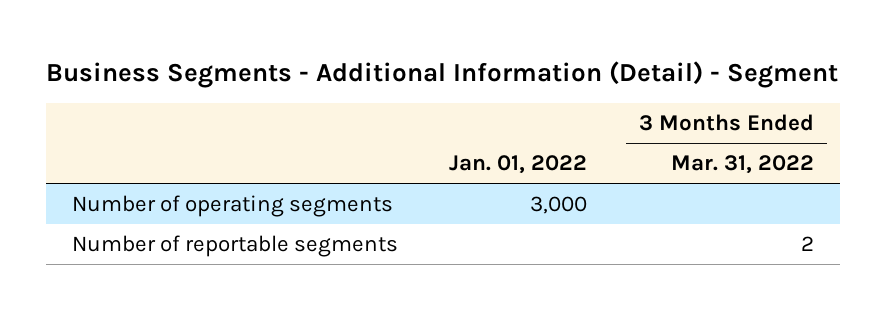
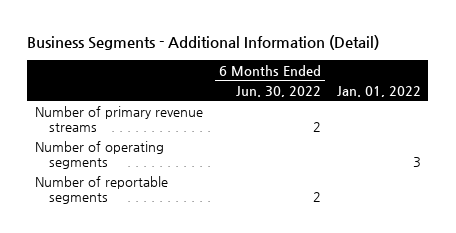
- Business Segments - Additional Information (Detail) - Segment
+ Business Segments - Additional Information (Detail)
- | Jan. 01, 2022 | 3 Months Ended Mar. 31, 2022
+ | 6 Months Ended Jun. 30, 2022 | Jan. 01, 2022
- Number of operating segments | 3,000 |
+ Number of primary revenue streams | 2 |
+ Number of operating segments | | 3

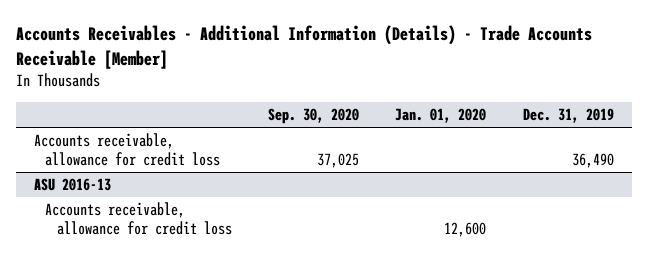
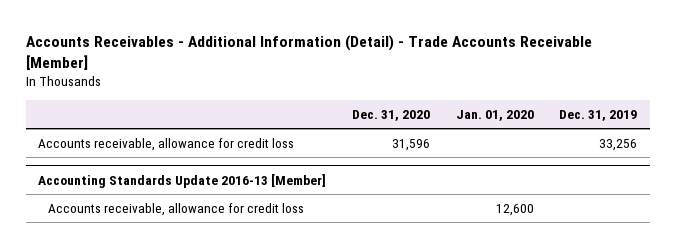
- Accounts Receivables - Additional Information (Details) - Trade Accounts Receivable [Member]
+ Accounts Receivables - Additional Information (Detail) - Trade Accounts Receivable [Member]
- | Sep. 30, 2020 | Jan. 01, 2020 | Dec. 31, 2019
+ | Dec. 31, 2020 | Jan. 01, 2020 | Dec. 31, 2019
- Accounts receivable, allowance for credit loss | 37,025 | | 36,490
- ASU 2016-13
+ Accounts receivable, allowance for credit loss | 31,596 | | 33,256
+ Accounting Standards Update 2016-13 [Member]

